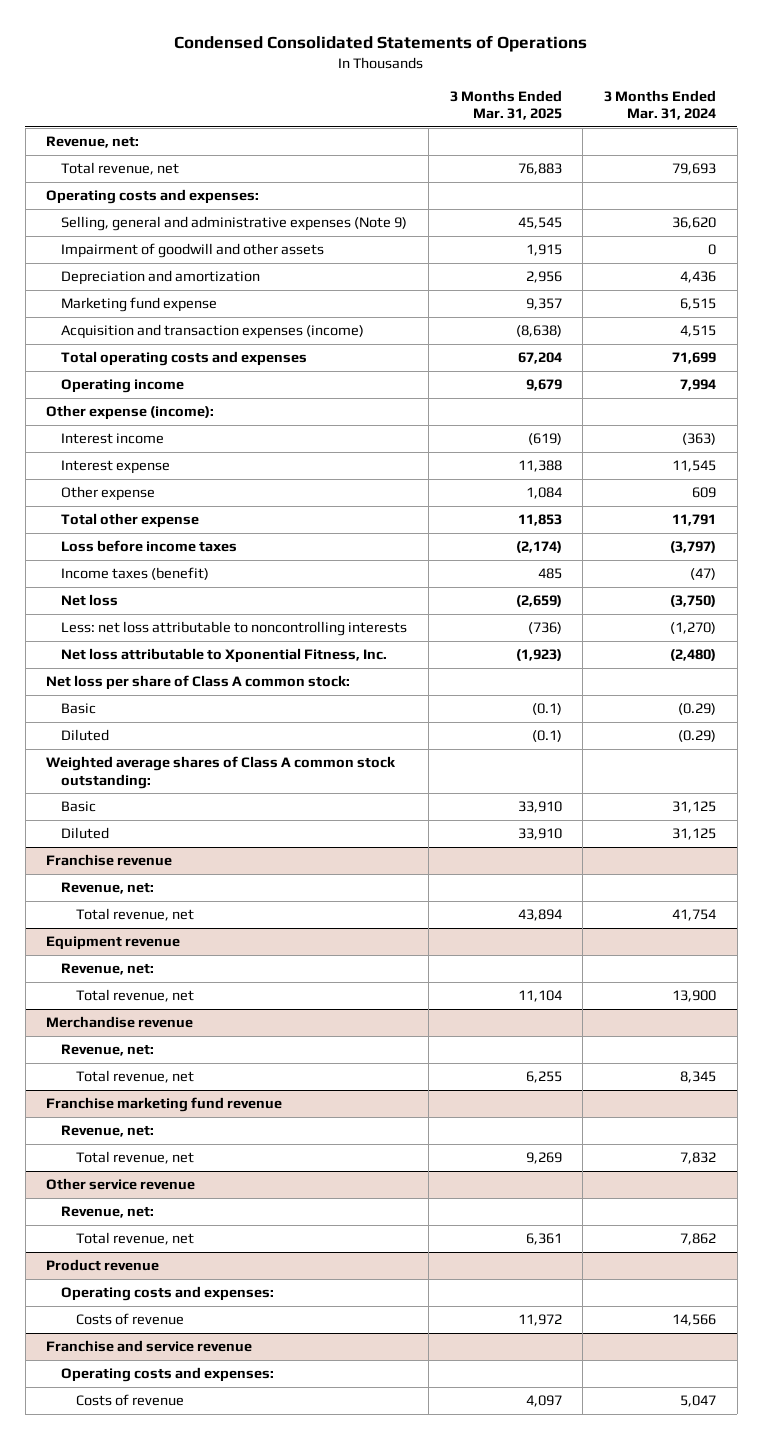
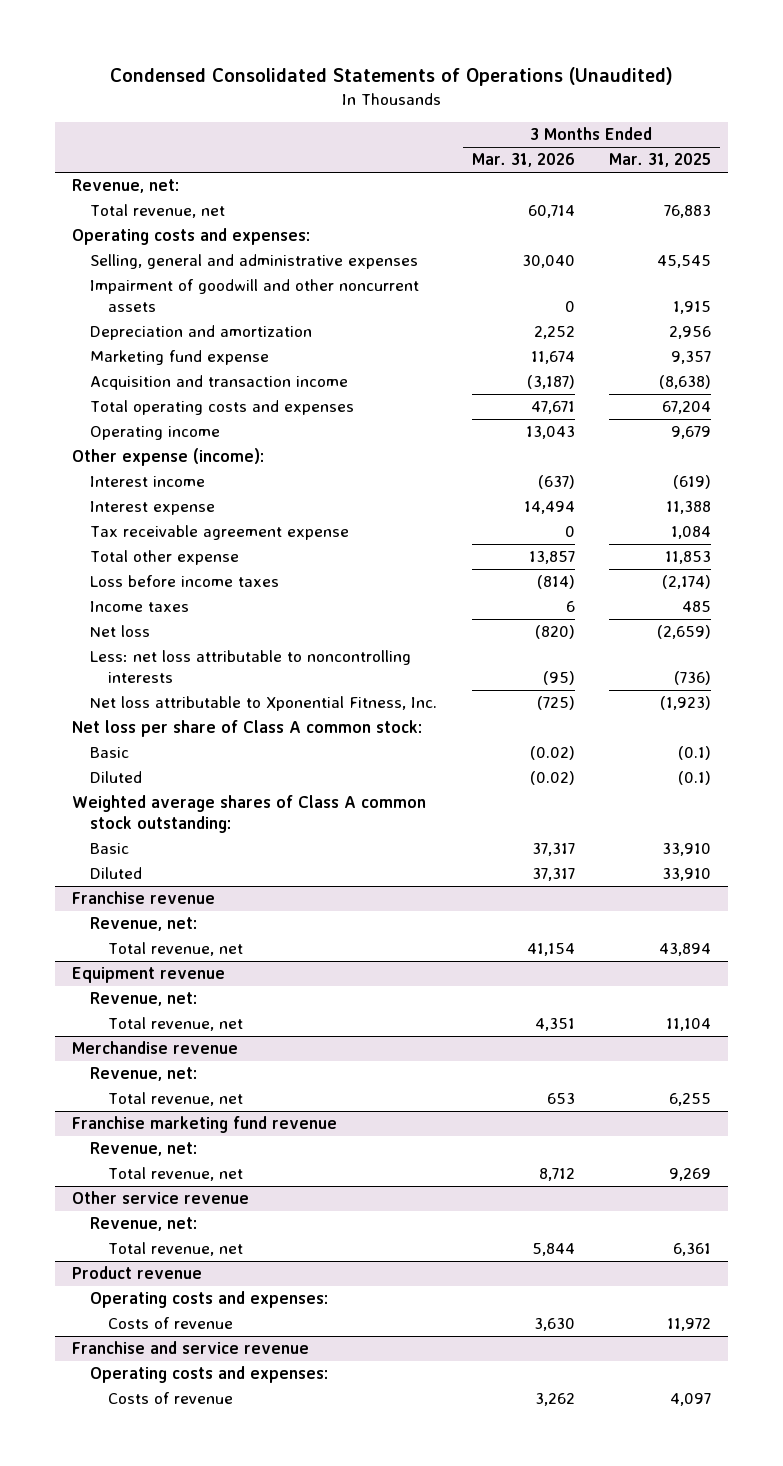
- Condensed Consolidated Statements of Operations
+ Condensed Consolidated Statements of Operations (Unaudited)
- | 3 Months Ended Mar. 31, 2025 | 3 Months Ended Mar. 31, 2024
+ | 3 Months Ended Mar. 31, 2026 | 3 Months Ended Mar. 31, 2025
- Selling, general and administrative expenses (Note 9) | 45,545 | 36,620
- Impairment of goodwill and other assets | 1,915 | 0
+ Selling, general and administrative expenses | 30,040 | 45,545
+ Impairment of goodwill and other noncurrent assets | 0 | 1,915
- Acquisition and transaction expenses (income) | (8,638) | 4,515
+ Acquisition and transaction income | (3,187) | (8,638)
- Other expense | 1,084 | 609
+ Tax receivable agreement expense | 0 | 1,084
- Income taxes (benefit) | 485 | (47)
+ Income taxes | 6 | 485

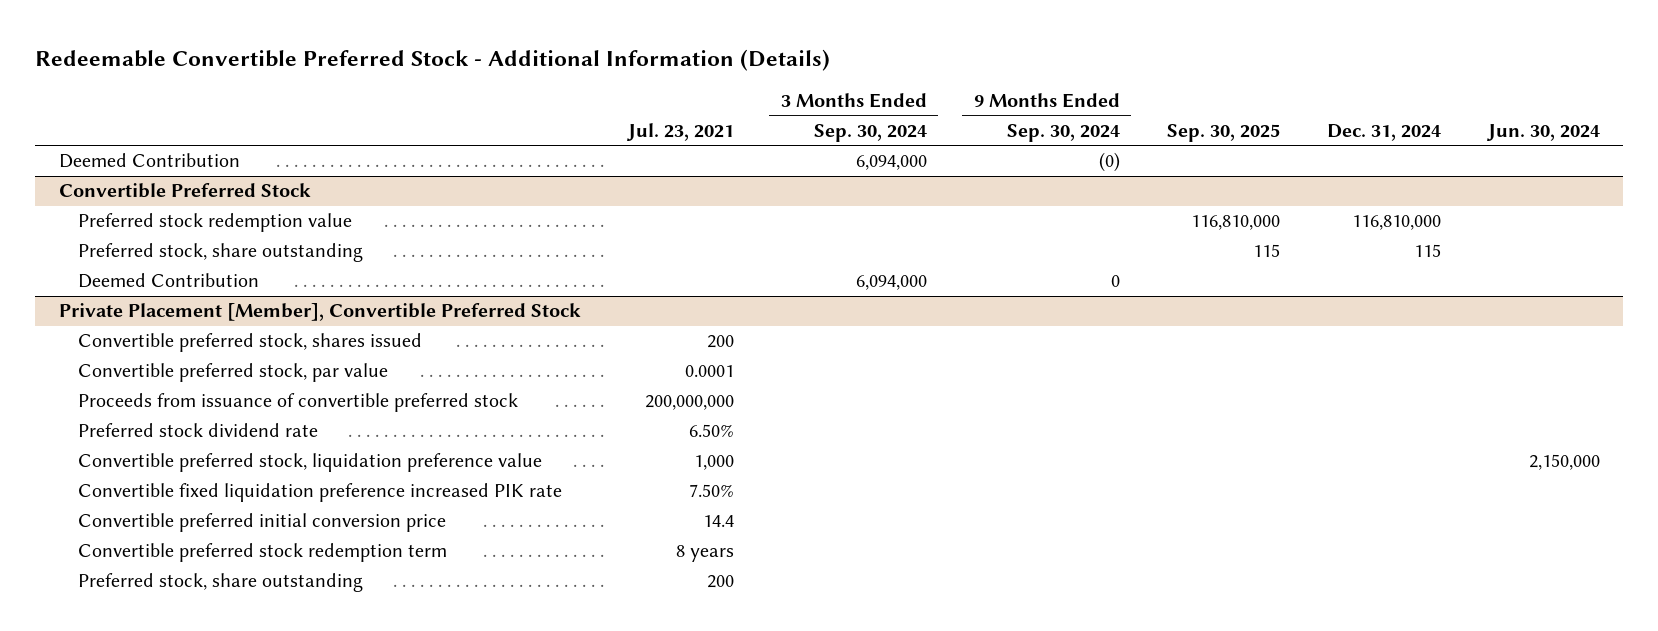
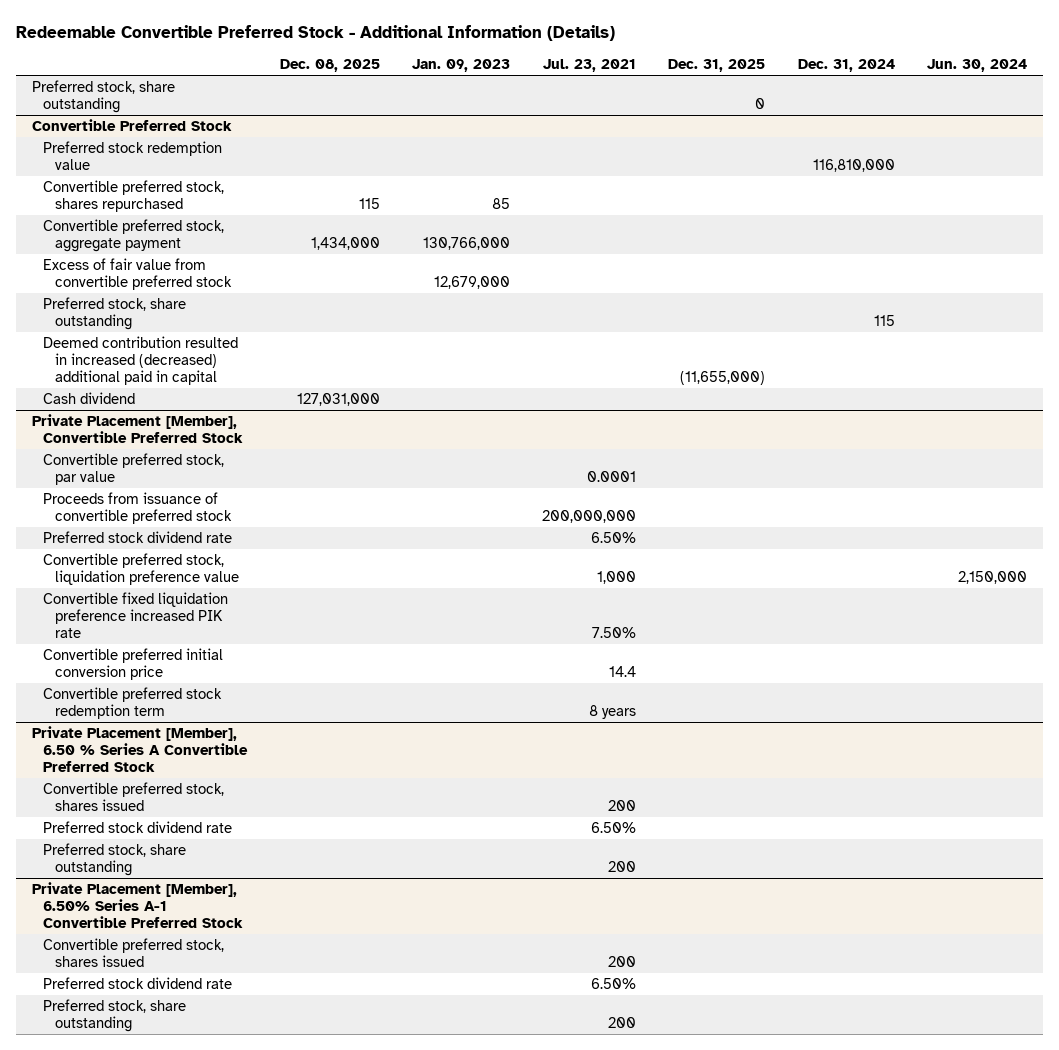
- | Jul. 23, 2021 | 3 Months Ended Sep. 30, 2024 | 9 Months Ended Sep. 30, 2024 | Sep. 30, 2025 | Dec. 31, 2024 | Jun. 30, 2024
+ | Dec. 08, 2025 | Jan. 09, 2023 | Jul. 23, 2021 | Dec. 31, 2025 | Dec. 31, 2024 | Jun. 30, 2024
- Deemed Contribution | | 6,094,000 | (0) | | |
+ Preferred stock, share outstanding | | | | 0 | |
@ Convertible Preferred Stock
+ Convertible preferred stock, shares repurchased | 115 | 85 | | | |
+ Convertible preferred stock, aggregate payment | 1,434,000 | 130,766,000 | | | |
+ Excess of fair value from convertible preferred stock | | 12,679,000 | | | |
- Deemed Contribution | | 6,094,000 | 0 | | |
+ Deemed contribution resulted in increased (decreased) additional paid in capital | | | | (11,655,000) | |
+ Cash dividend | 127,031,000 | | | | |
@ Private Placement [Member], Convertible Preferred Stock
- Convertible preferred stock, shares issued | 200 | | | | |
+ Private Placement [Member], 6.50 % Series A Convertible Preferred Stock
+ Convertible preferred stock, shares issued | | | 200 | | |
+ Preferred stock dividend rate | | | 6.50% | | |
+ Private Placement [Member], 6.50% Series A-1 Convertible Preferred Stock
+ Convertible preferred stock, shares issued | | | 200 | | |
+ Preferred stock dividend rate | | | 6.50% | | |
+ Preferred stock, share outstanding | | | 200 | | |

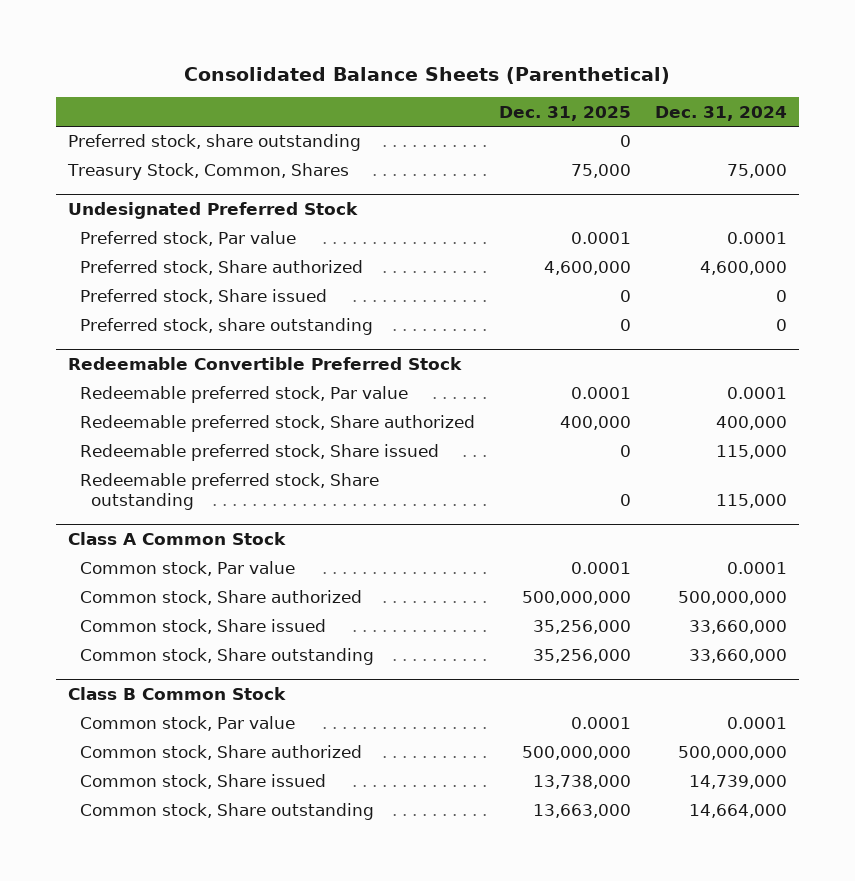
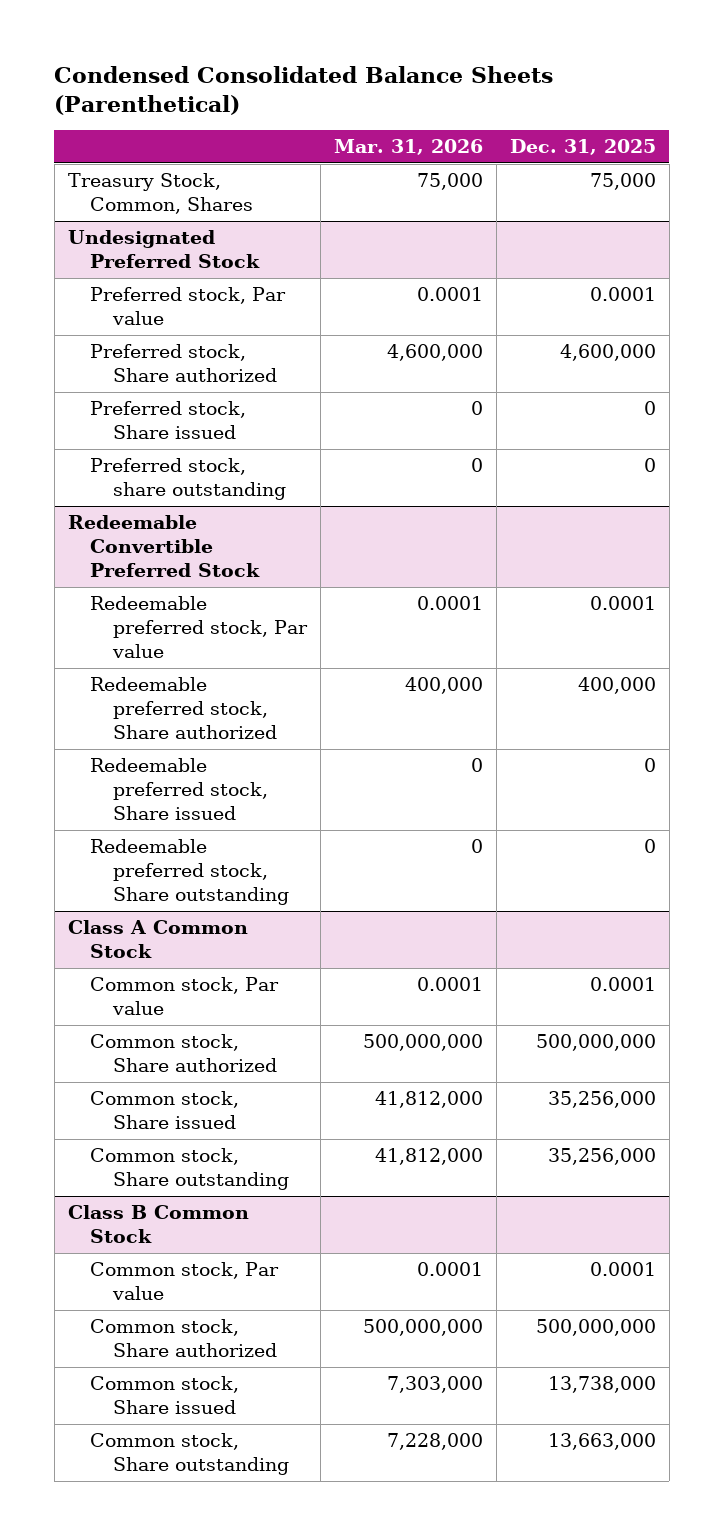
- Consolidated Balance Sheets (Parenthetical)
+ Condensed Consolidated Balance Sheets (Parenthetical)
- | Dec. 31, 2025 | Dec. 31, 2024
+ | Mar. 31, 2026 | Dec. 31, 2025
- Preferred stock, share outstanding | 0 |

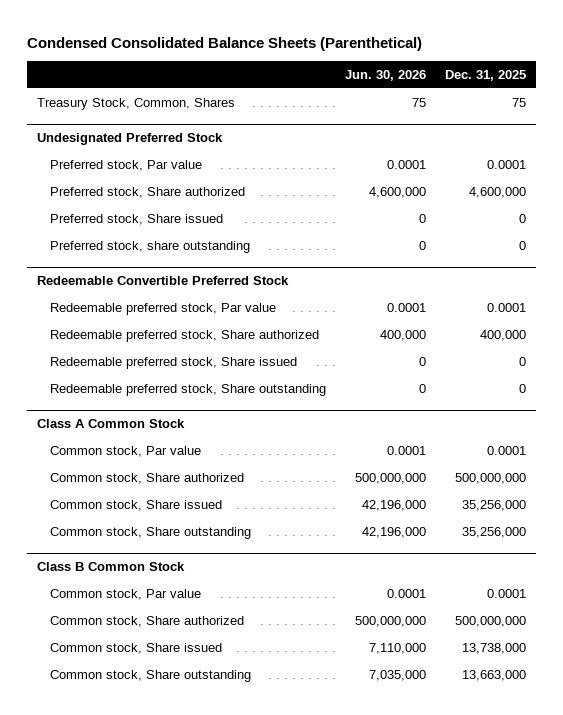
- | Mar. 31, 2026 | Dec. 31, 2025
+ | Jun. 30, 2026 | Dec. 31, 2025
- Treasury Stock, Common, Shares | 75,000 | 75,000
+ Treasury Stock, Common, Shares | 75 | 75

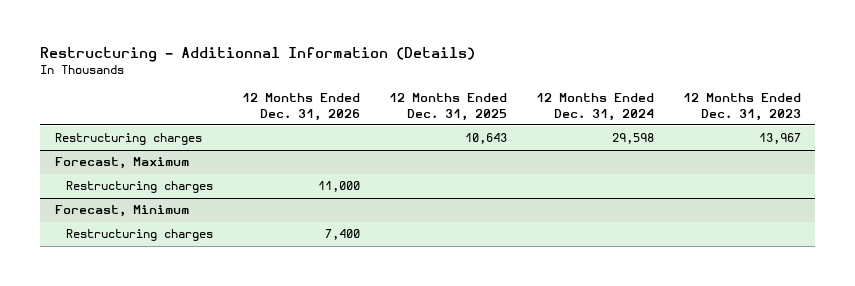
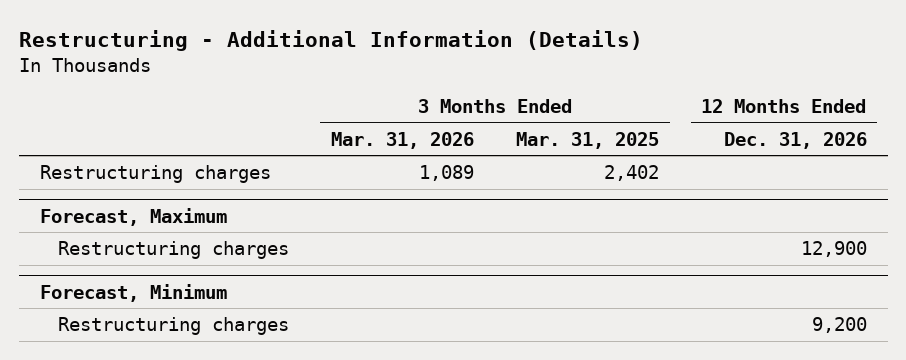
- Restructuring - Additionnal Information (Details)
+ Restructuring - Additional Information (Details)
- | 12 Months Ended Dec. 31, 2026 | 12 Months Ended Dec. 31, 2025 | 12 Months Ended Dec. 31, 2024 | 12 Months Ended Dec. 31, 2023
+ | 3 Months Ended Mar. 31, 2026 | 3 Months Ended Mar. 31, 2025 | 12 Months Ended Dec. 31, 2026
@ Forecast, Maximum
- Restructuring charges | 11,000 | | |
+ Restructuring charges | | | 12,900
@ Forecast, Minimum
- Restructuring charges | 7,400 | | |
+ Restructuring charges | | | 9,200

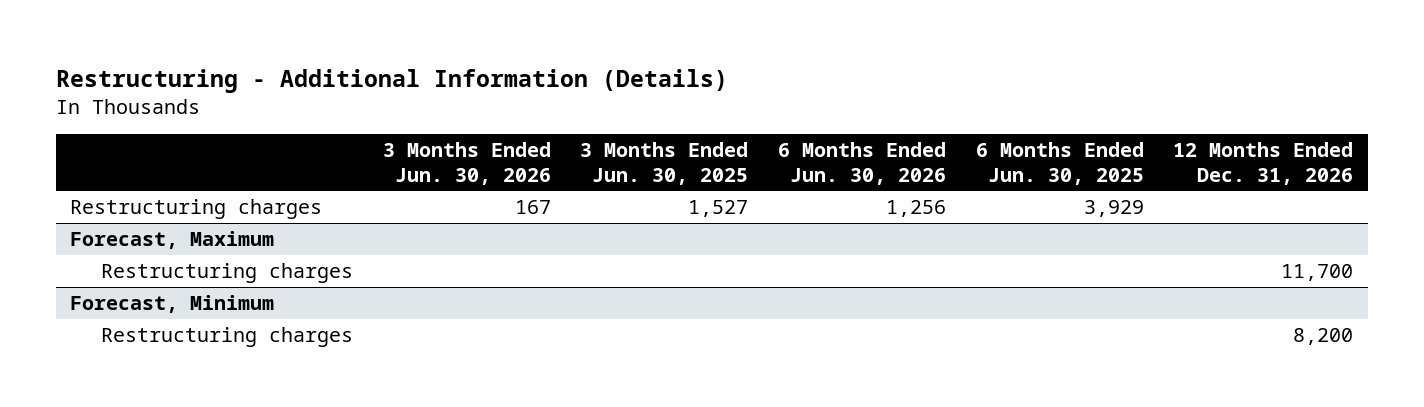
- | 3 Months Ended Mar. 31, 2026 | 3 Months Ended Mar. 31, 2025 | 12 Months Ended Dec. 31, 2026
+ | 3 Months Ended Jun. 30, 2026 | 3 Months Ended Jun. 30, 2025 | 6 Months Ended Jun. 30, 2026 | 6 Months Ended Jun. 30, 2025 | 12 Months Ended Dec. 31, 2026
@ Forecast, Maximum
- Restructuring charges | | | 12,900
+ Restructuring charges | | | | | 11,700
@ Forecast, Minimum
- Restructuring charges | | | 9,200
+ Restructuring charges | | | | | 8,200

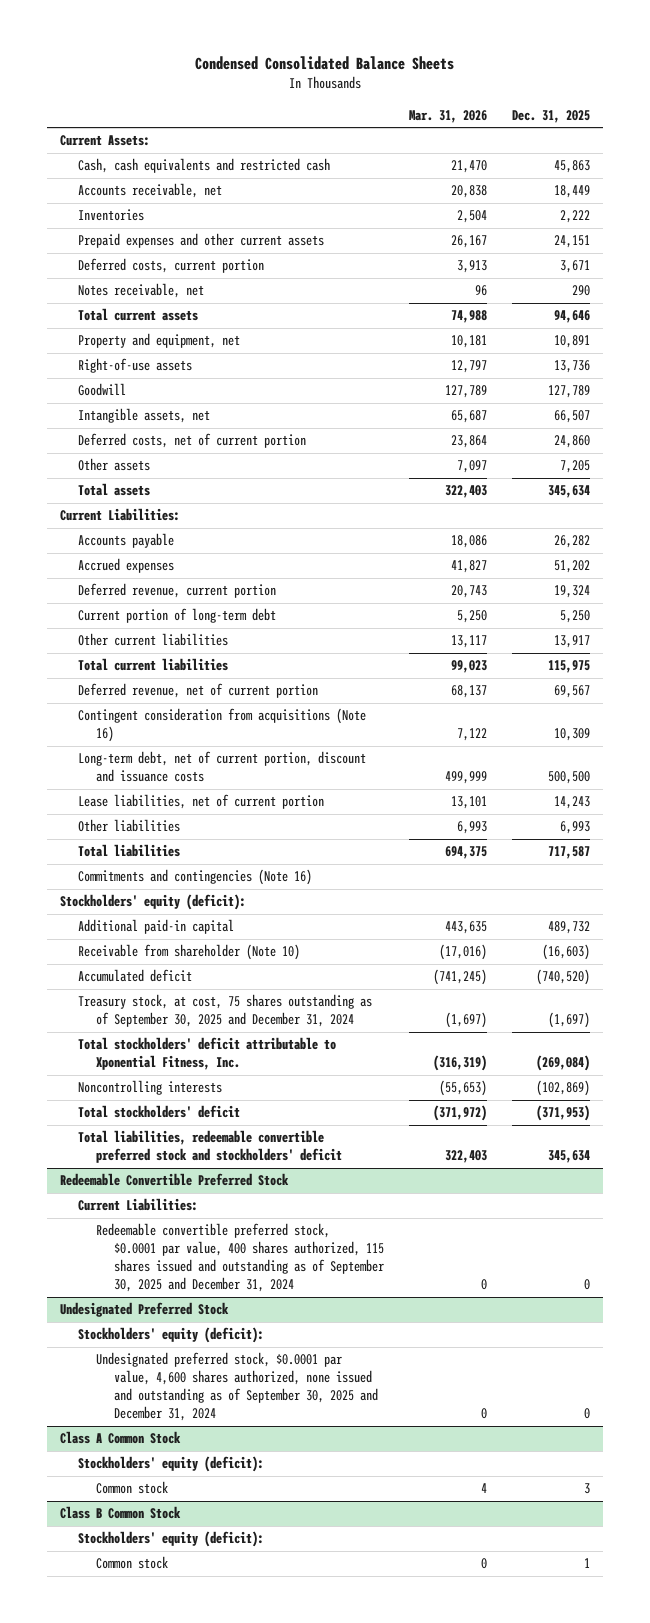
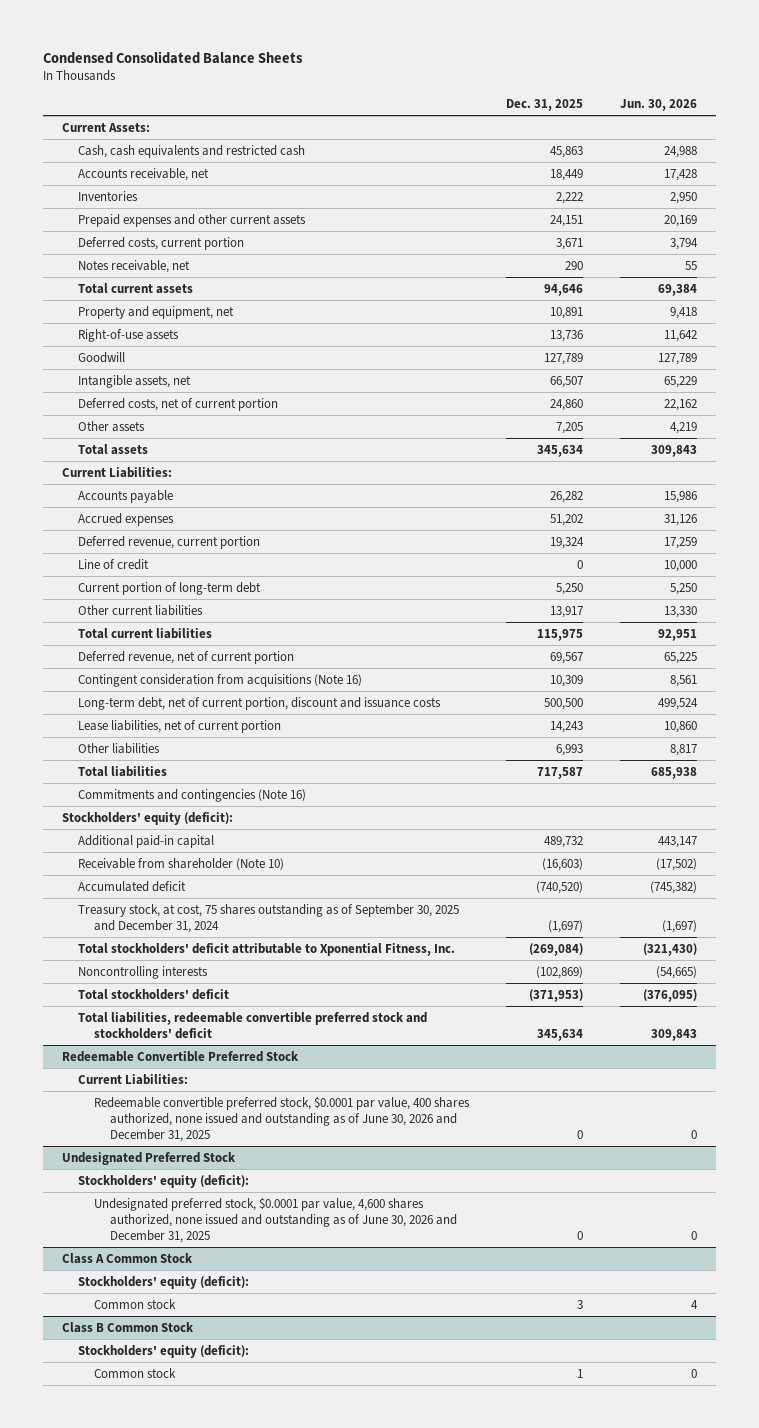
- | Mar. 31, 2026 | Dec. 31, 2025
+ | Dec. 31, 2025 | Jun. 30, 2026
+ Line of credit | 0 | 10,000
@ Redeemable Convertible Preferred Stock
- Redeemable convertible preferred stock, $0.0001 par value, 400 shares authorized, 115 shares issued and outstanding as of September 30, 2025 and December 31, 2024 | 0 | 0
+ Redeemable convertible preferred stock, $0.0001 par value, 400 shares authorized, none issued and outstanding as of June 30, 2026 and December 31, 2025 | 0 | 0
@ Undesignated Preferred Stock
- Undesignated preferred stock, $0.0001 par value, 4,600 shares authorized, none issued and outstanding as of September 30, 2025 and December 31, 2024 | 0 | 0
+ Undesignated preferred stock, $0.0001 par value, 4,600 shares authorized, none issued and outstanding as of June 30, 2026 and December 31, 2025 | 0 | 0

